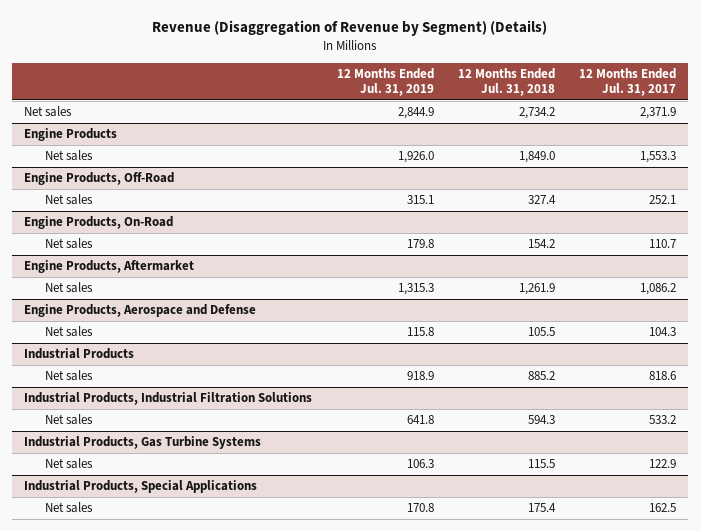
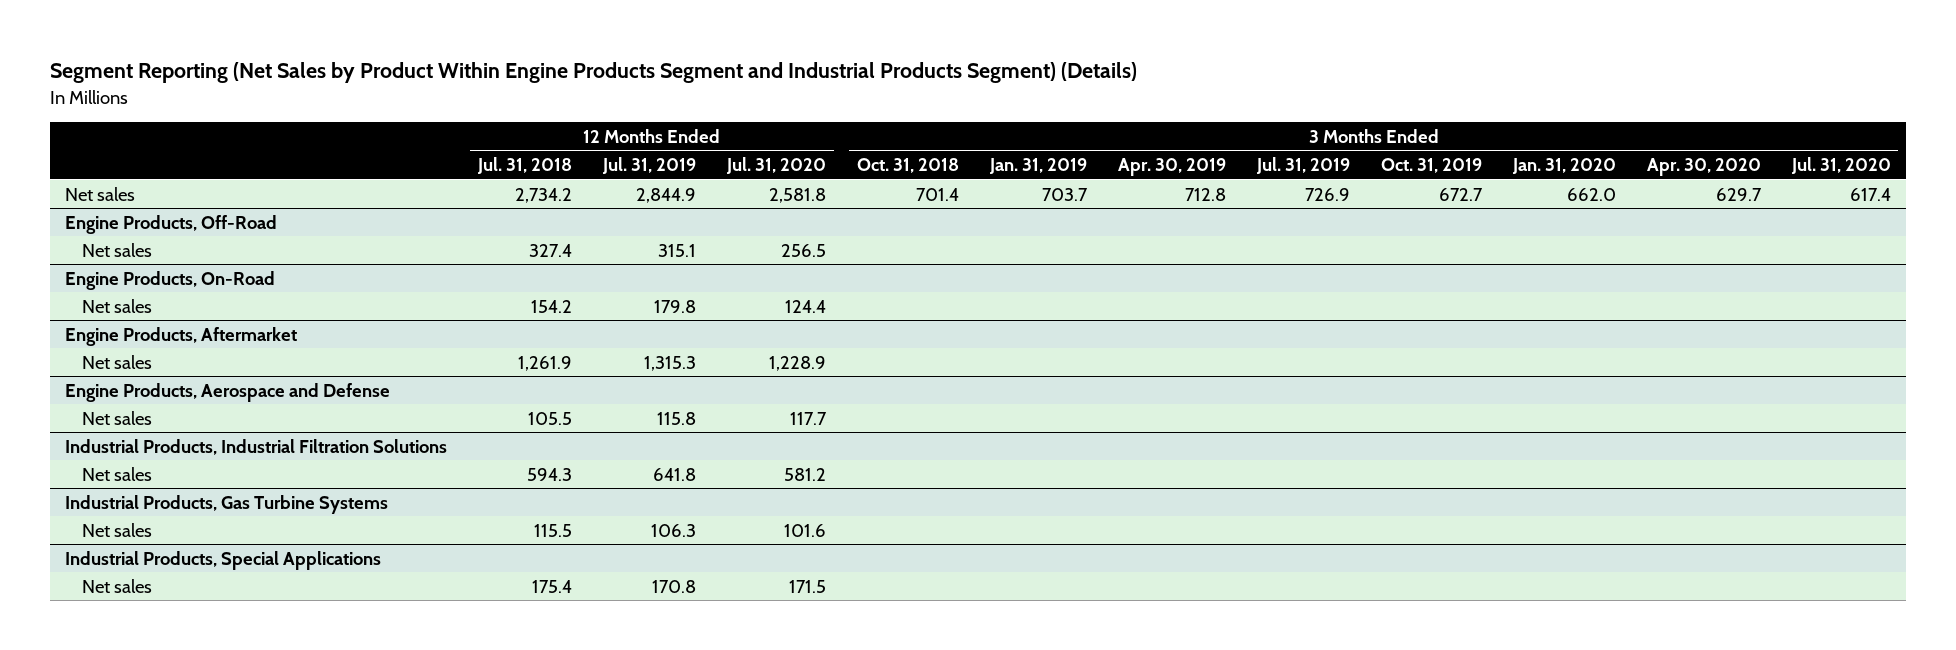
- Revenue (Disaggregation of Revenue by Segment) (Details)
+ Segment Reporting (Net Sales by Product Within Engine Products Segment and Industrial Products Segment) (Details)
- | 12 Months Ended Jul. 31, 2019 | 12 Months Ended Jul. 31, 2018 | 12 Months Ended Jul. 31, 2017
+ | 12 Months Ended Jul. 31, 2018 | 12 Months Ended Jul. 31, 2019 | 12 Months Ended Jul. 31, 2020 | 3 Months Ended Oct. 31, 2018 | 3 Months Ended Jan. 31, 2019 | 3 Months Ended Apr. 30, 2019 | 3 Months Ended Jul. 31, 2019 | 3 Months Ended Oct. 31, 2019 | 3 Months Ended Jan. 31, 2020 | 3 Months Ended Apr. 30, 2020 | 3 Months Ended Jul. 31, 2020
- Engine Products
- Net sales | 1,926.0 | 1,849.0 | 1,553.3
- Industrial Products
- Net sales | 918.9 | 885.2 | 818.6

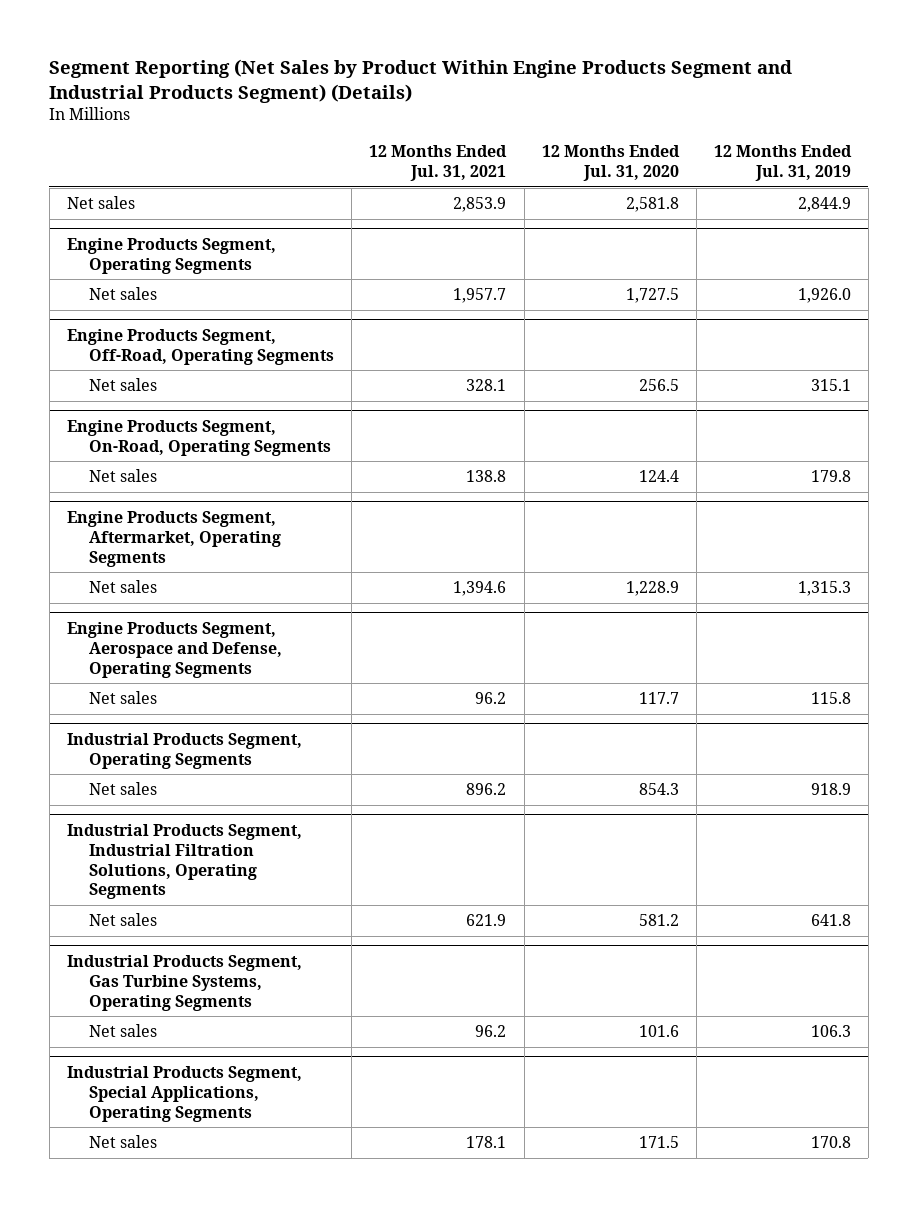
- | 12 Months Ended Jul. 31, 2018 | 12 Months Ended Jul. 31, 2019 | 12 Months Ended Jul. 31, 2020 | 3 Months Ended Oct. 31, 2018 | 3 Months Ended Jan. 31, 2019 | 3 Months Ended Apr. 30, 2019 | 3 Months Ended Jul. 31, 2019 | 3 Months Ended Oct. 31, 2019 | 3 Months Ended Jan. 31, 2020 | 3 Months Ended Apr. 30, 2020 | 3 Months Ended Jul. 31, 2020
+ | 12 Months Ended Jul. 31, 2021 | 12 Months Ended Jul. 31, 2020 | 12 Months Ended Jul. 31, 2019
- Engine Products, Off-Road
+ Engine Products Segment, Operating Segments
+ Net sales | 1,957.7 | 1,727.5 | 1,926.0
+ Engine Products Segment, Off-Road, Operating Segments
- Engine Products, On-Road
+ Engine Products Segment, On-Road, Operating Segments
- Engine Products, Aftermarket
+ Engine Products Segment, Aftermarket, Operating Segments
- Engine Products, Aerospace and Defense
+ Engine Products Segment, Aerospace and Defense, Operating Segments
- Industrial Products, Industrial Filtration Solutions
+ Industrial Products Segment, Operating Segments
+ Net sales | 896.2 | 854.3 | 918.9
+ Industrial Products Segment, Industrial Filtration Solutions, Operating Segments
- Industrial Products, Gas Turbine Systems
+ Industrial Products Segment, Gas Turbine Systems, Operating Segments
- Industrial Products, Special Applications
+ Industrial Products Segment, Special Applications, Operating Segments

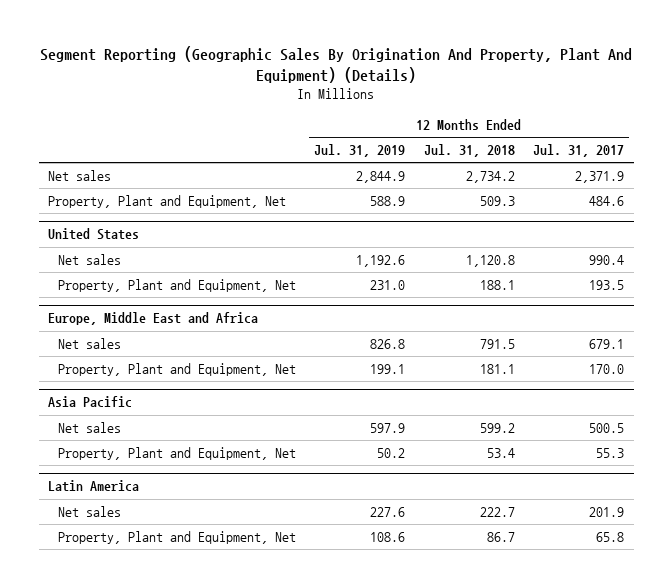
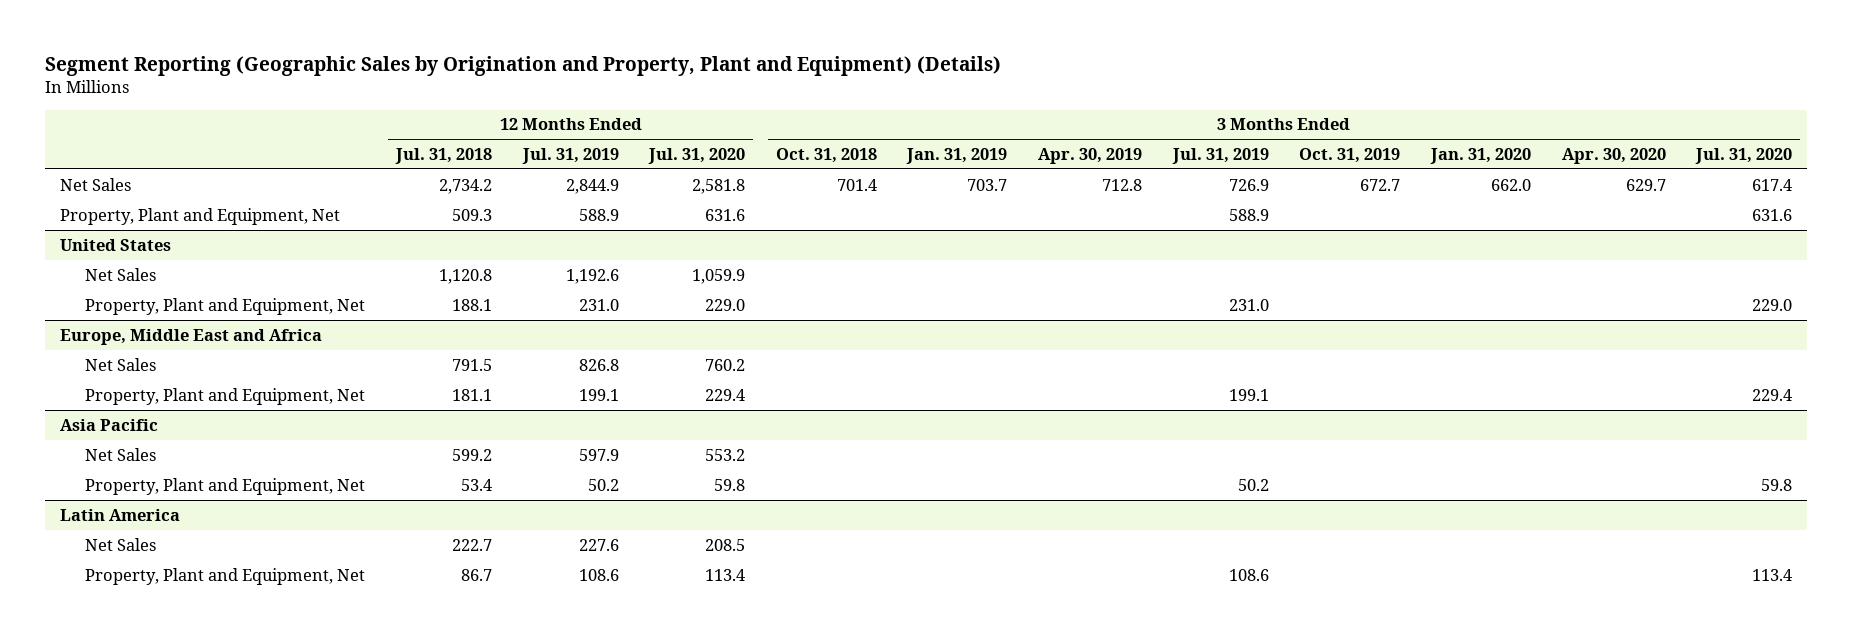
- Segment Reporting (Geographic Sales By Origination And Property, Plant And Equipment) (Details)
+ Segment Reporting (Geographic Sales by Origination and Property, Plant and Equipment) (Details)
- | 12 Months Ended Jul. 31, 2019 | 12 Months Ended Jul. 31, 2018 | 12 Months Ended Jul. 31, 2017
+ | 12 Months Ended Jul. 31, 2018 | 12 Months Ended Jul. 31, 2019 | 12 Months Ended Jul. 31, 2020 | 3 Months Ended Oct. 31, 2018 | 3 Months Ended Jan. 31, 2019 | 3 Months Ended Apr. 30, 2019 | 3 Months Ended Jul. 31, 2019 | 3 Months Ended Oct. 31, 2019 | 3 Months Ended Jan. 31, 2020 | 3 Months Ended Apr. 30, 2020 | 3 Months Ended Jul. 31, 2020
- Net sales | 2,844.9 | 2,734.2 | 2,371.9
+ Net Sales | 2,734.2 | 2,844.9 | 2,581.8 | 701.4 | 703.7 | 712.8 | 726.9 | 672.7 | 662.0 | 629.7 | 617.4
@ United States
- Net sales | 1,192.6 | 1,120.8 | 990.4
+ Net Sales | 1,120.8 | 1,192.6 | 1,059.9 | | | | | | | |
@ Europe, Middle East and Africa
- Net sales | 826.8 | 791.5 | 679.1
+ Net Sales | 791.5 | 826.8 | 760.2 | | | | | | | |
@ Asia Pacific
- Net sales | 597.9 | 599.2 | 500.5
+ Net Sales | 599.2 | 597.9 | 553.2 | | | | | | | |
@ Latin America
- Net sales | 227.6 | 222.7 | 201.9
+ Net Sales | 222.7 | 227.6 | 208.5 | | | | | | | |

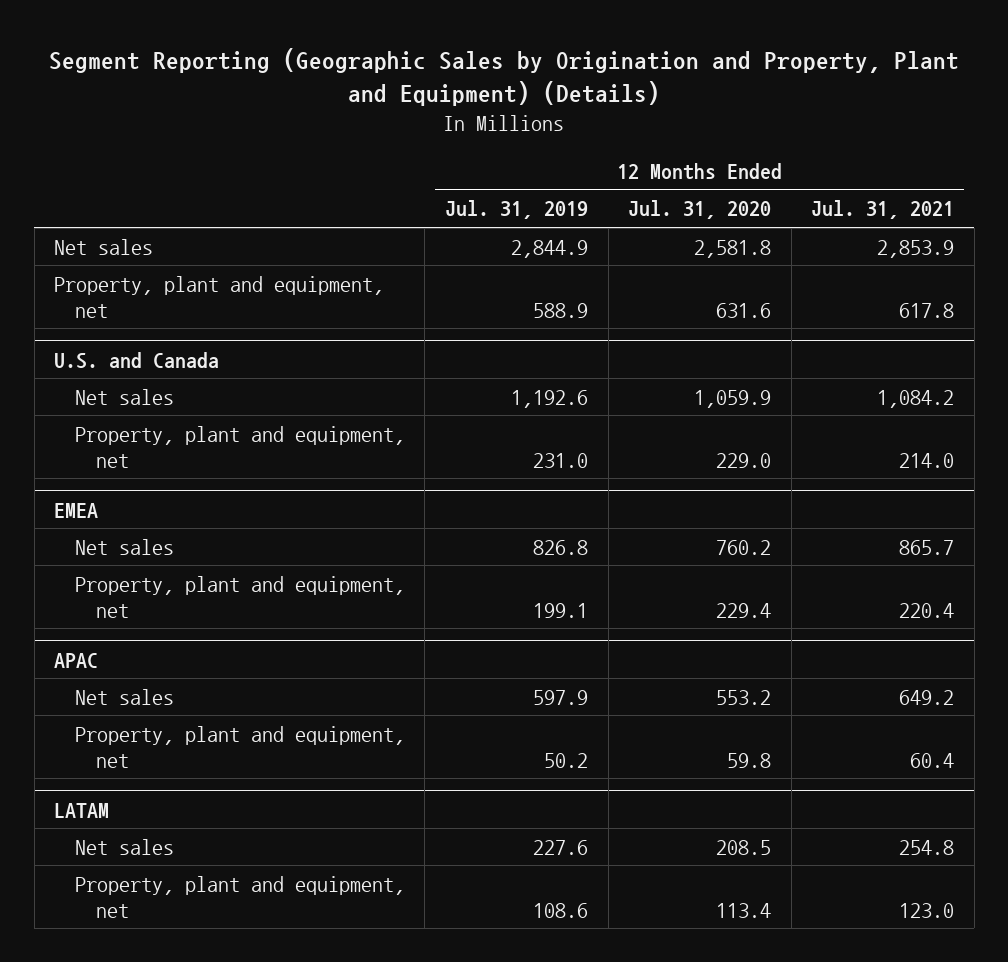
- | 12 Months Ended Jul. 31, 2018 | 12 Months Ended Jul. 31, 2019 | 12 Months Ended Jul. 31, 2020 | 3 Months Ended Oct. 31, 2018 | 3 Months Ended Jan. 31, 2019 | 3 Months Ended Apr. 30, 2019 | 3 Months Ended Jul. 31, 2019 | 3 Months Ended Oct. 31, 2019 | 3 Months Ended Jan. 31, 2020 | 3 Months Ended Apr. 30, 2020 | 3 Months Ended Jul. 31, 2020
+ | 12 Months Ended Jul. 31, 2019 | 12 Months Ended Jul. 31, 2020 | 12 Months Ended Jul. 31, 2021
- Net Sales | 2,734.2 | 2,844.9 | 2,581.8 | 701.4 | 703.7 | 712.8 | 726.9 | 672.7 | 662.0 | 629.7 | 617.4
- Property, Plant and Equipment, Net | 509.3 | 588.9 | 631.6 | | | | 588.9 | | | | 631.6
- United States
- Net Sales | 1,120.8 | 1,192.6 | 1,059.9 | | | | | | | |
- Property, Plant and Equipment, Net | 188.1 | 231.0 | 229.0 | | | | 231.0 | | | | 229.0
- Europe, Middle East and Africa
- Net Sales | 791.5 | 826.8 | 760.2 | | | | | | | |
- Property, Plant and Equipment, Net | 181.1 | 199.1 | 229.4 | | | | 199.1 | | | | 229.4
- Asia Pacific
- Net Sales | 599.2 | 597.9 | 553.2 | | | | | | | |
- Property, Plant and Equipment, Net | 53.4 | 50.2 | 59.8 | | | | 50.2 | | | | 59.8
- Latin America
- Net Sales | 222.7 | 227.6 | 208.5 | | | | | | | |
- Property, Plant and Equipment, Net | 86.7 | 108.6 | 113.4 | | | | 108.6 | | | | 113.4
+ Net sales | 2,844.9 | 2,581.8 | 2,853.9
+ Property, plant and equipment, net | 588.9 | 631.6 | 617.8
+ U.S. and Canada
+ Net sales | 1,192.6 | 1,059.9 | 1,084.2
+ Property, plant and equipment, net | 231.0 | 229.0 | 214.0
+ EMEA
+ Net sales | 826.8 | 760.2 | 865.7
+ Property, plant and equipment, net | 199.1 | 229.4 | 220.4
+ APAC
+ Net sales | 597.9 | 553.2 | 649.2
+ Property, plant and equipment, net | 50.2 | 59.8 | 60.4
+ LATAM
+ Net sales | 227.6 | 208.5 | 254.8
+ Property, plant and equipment, net | 108.6 | 113.4 | 123.0

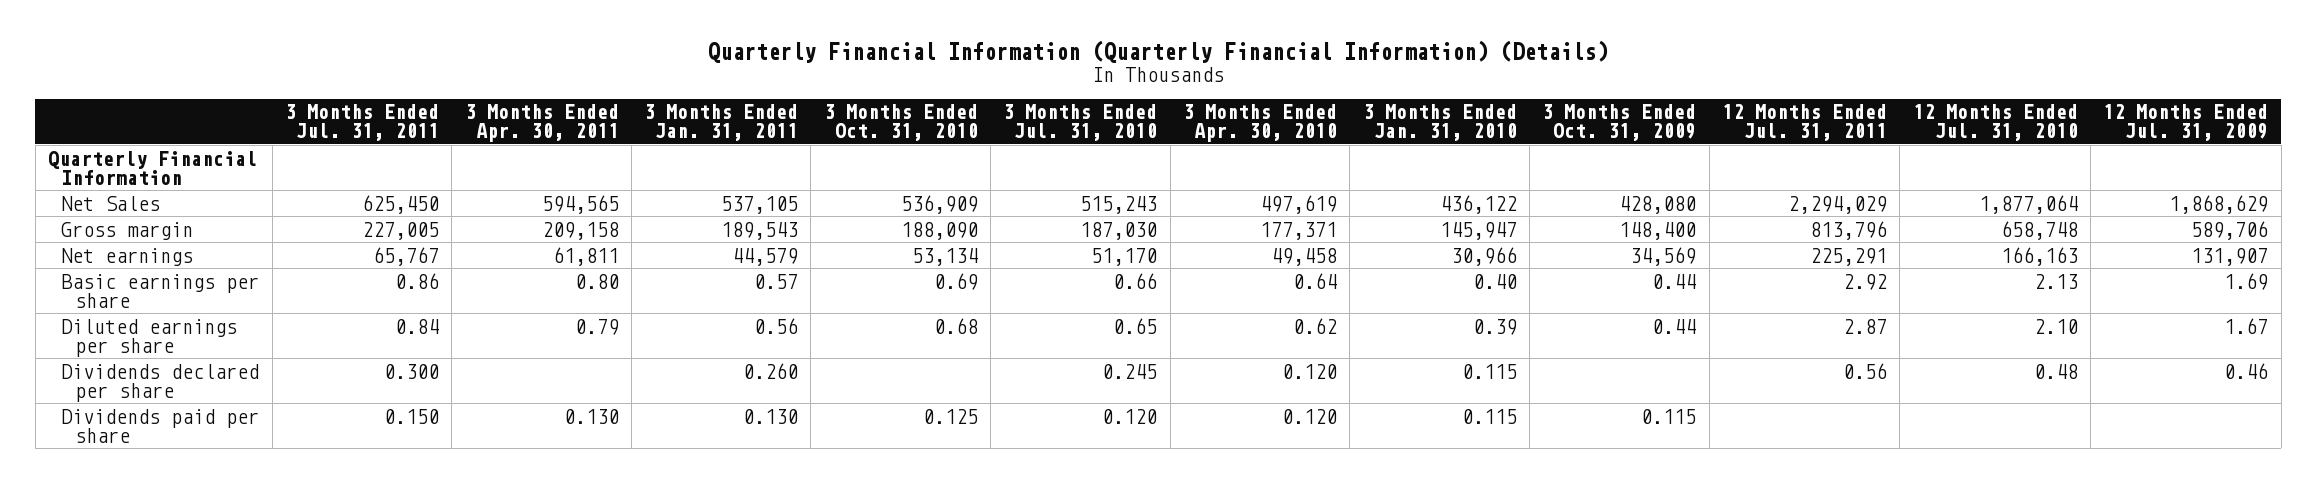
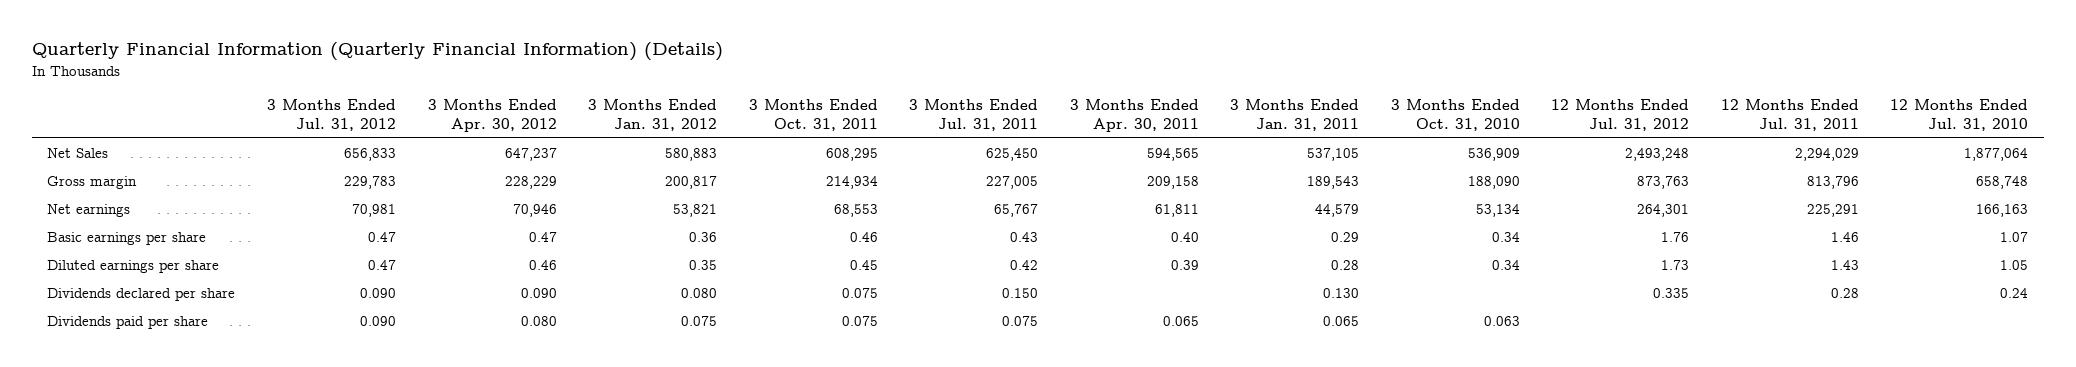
- | 3 Months Ended Jul. 31, 2011 | 3 Months Ended Apr. 30, 2011 | 3 Months Ended Jan. 31, 2011 | 3 Months Ended Oct. 31, 2010 | 3 Months Ended Jul. 31, 2010 | 3 Months Ended Apr. 30, 2010 | 3 Months Ended Jan. 31, 2010 | 3 Months Ended Oct. 31, 2009 | 12 Months Ended Jul. 31, 2011 | 12 Months Ended Jul. 31, 2010 | 12 Months Ended Jul. 31, 2009
+ | 3 Months Ended Jul. 31, 2012 | 3 Months Ended Apr. 30, 2012 | 3 Months Ended Jan. 31, 2012 | 3 Months Ended Oct. 31, 2011 | 3 Months Ended Jul. 31, 2011 | 3 Months Ended Apr. 30, 2011 | 3 Months Ended Jan. 31, 2011 | 3 Months Ended Oct. 31, 2010 | 12 Months Ended Jul. 31, 2012 | 12 Months Ended Jul. 31, 2011 | 12 Months Ended Jul. 31, 2010
- Quarterly Financial Information
- Basic earnings per share | 0.86 | 0.80 | 0.57 | 0.69 | 0.66 | 0.64 | 0.40 | 0.44 | 2.92 | 2.13 | 1.69
- Diluted earnings per share | 0.84 | 0.79 | 0.56 | 0.68 | 0.65 | 0.62 | 0.39 | 0.44 | 2.87 | 2.10 | 1.67
- Dividends declared per share | 0.300 | | 0.260 | | 0.245 | 0.120 | 0.115 | | 0.56 | 0.48 | 0.46
- Dividends paid per share | 0.150 | 0.130 | 0.130 | 0.125 | 0.120 | 0.120 | 0.115 | 0.115 | | |
+ Basic earnings per share | 0.47 | 0.47 | 0.36 | 0.46 | 0.43 | 0.40 | 0.29 | 0.34 | 1.76 | 1.46 | 1.07
+ Diluted earnings per share | 0.47 | 0.46 | 0.35 | 0.45 | 0.42 | 0.39 | 0.28 | 0.34 | 1.73 | 1.43 | 1.05
+ Dividends declared per share | 0.090 | 0.090 | 0.080 | 0.075 | 0.150 | | 0.130 | | 0.335 | 0.28 | 0.24
+ Dividends paid per share | 0.090 | 0.080 | 0.075 | 0.075 | 0.075 | 0.065 | 0.065 | 0.063 | | |

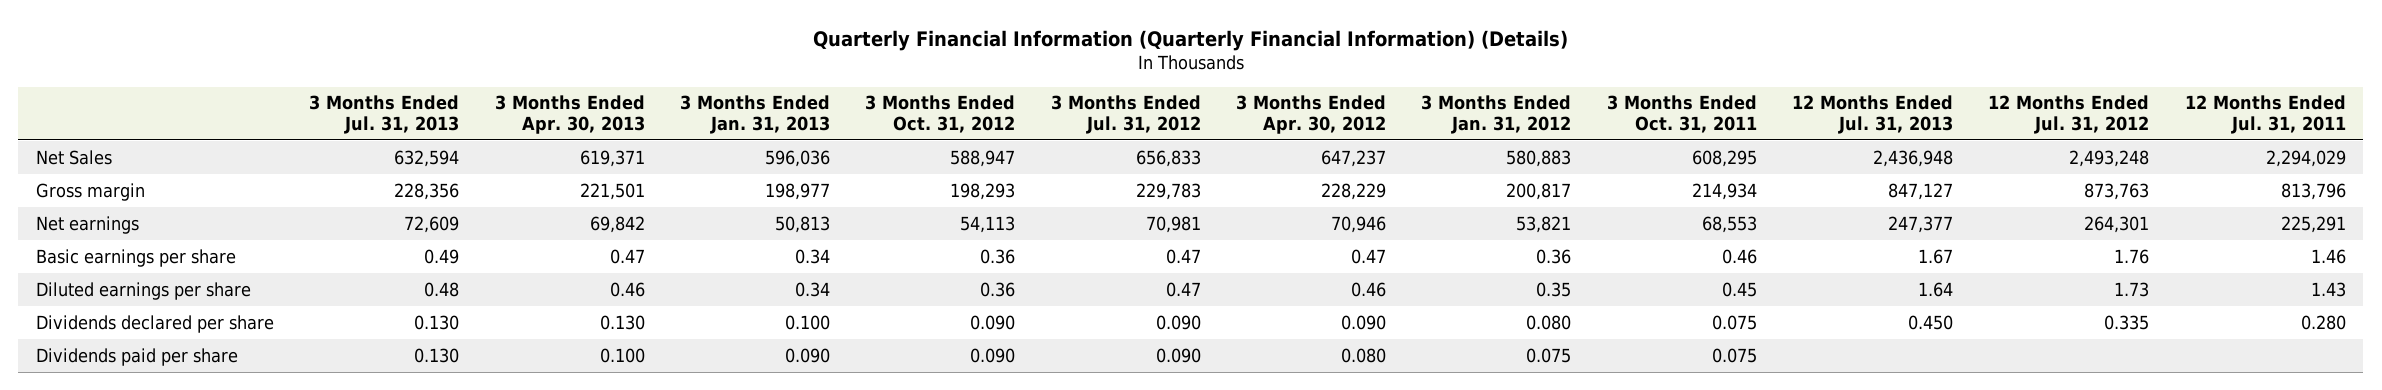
- | 3 Months Ended Jul. 31, 2012 | 3 Months Ended Apr. 30, 2012 | 3 Months Ended Jan. 31, 2012 | 3 Months Ended Oct. 31, 2011 | 3 Months Ended Jul. 31, 2011 | 3 Months Ended Apr. 30, 2011 | 3 Months Ended Jan. 31, 2011 | 3 Months Ended Oct. 31, 2010 | 12 Months Ended Jul. 31, 2012 | 12 Months Ended Jul. 31, 2011 | 12 Months Ended Jul. 31, 2010
+ | 3 Months Ended Jul. 31, 2013 | 3 Months Ended Apr. 30, 2013 | 3 Months Ended Jan. 31, 2013 | 3 Months Ended Oct. 31, 2012 | 3 Months Ended Jul. 31, 2012 | 3 Months Ended Apr. 30, 2012 | 3 Months Ended Jan. 31, 2012 | 3 Months Ended Oct. 31, 2011 | 12 Months Ended Jul. 31, 2013 | 12 Months Ended Jul. 31, 2012 | 12 Months Ended Jul. 31, 2011
- Dividends declared per share | 0.090 | 0.090 | 0.080 | 0.075 | 0.150 | | 0.130 | | 0.335 | 0.28 | 0.24
+ Dividends declared per share | 0.130 | 0.130 | 0.100 | 0.090 | 0.090 | 0.090 | 0.080 | 0.075 | 0.450 | 0.335 | 0.280

